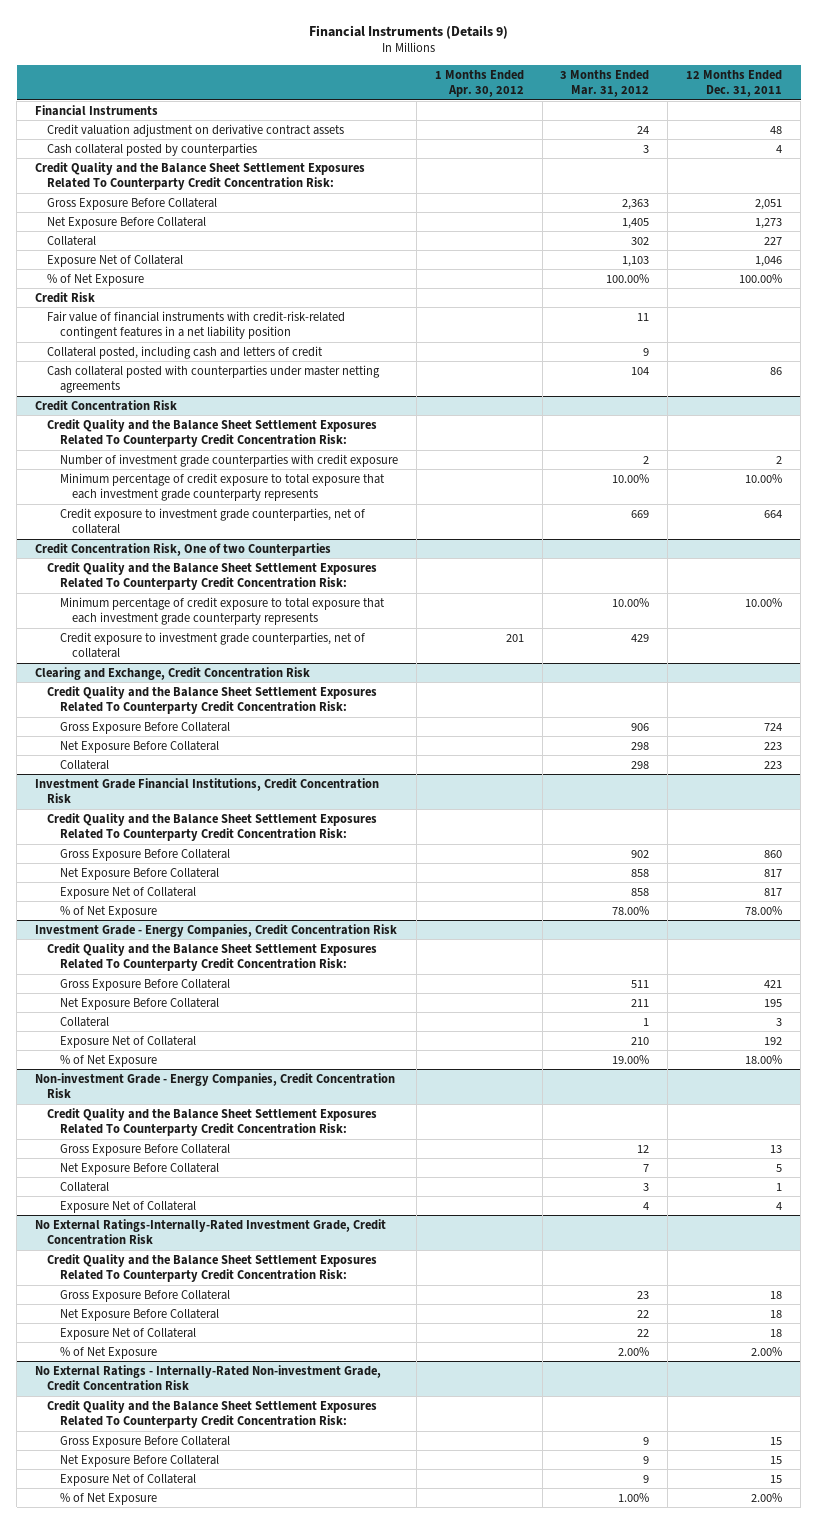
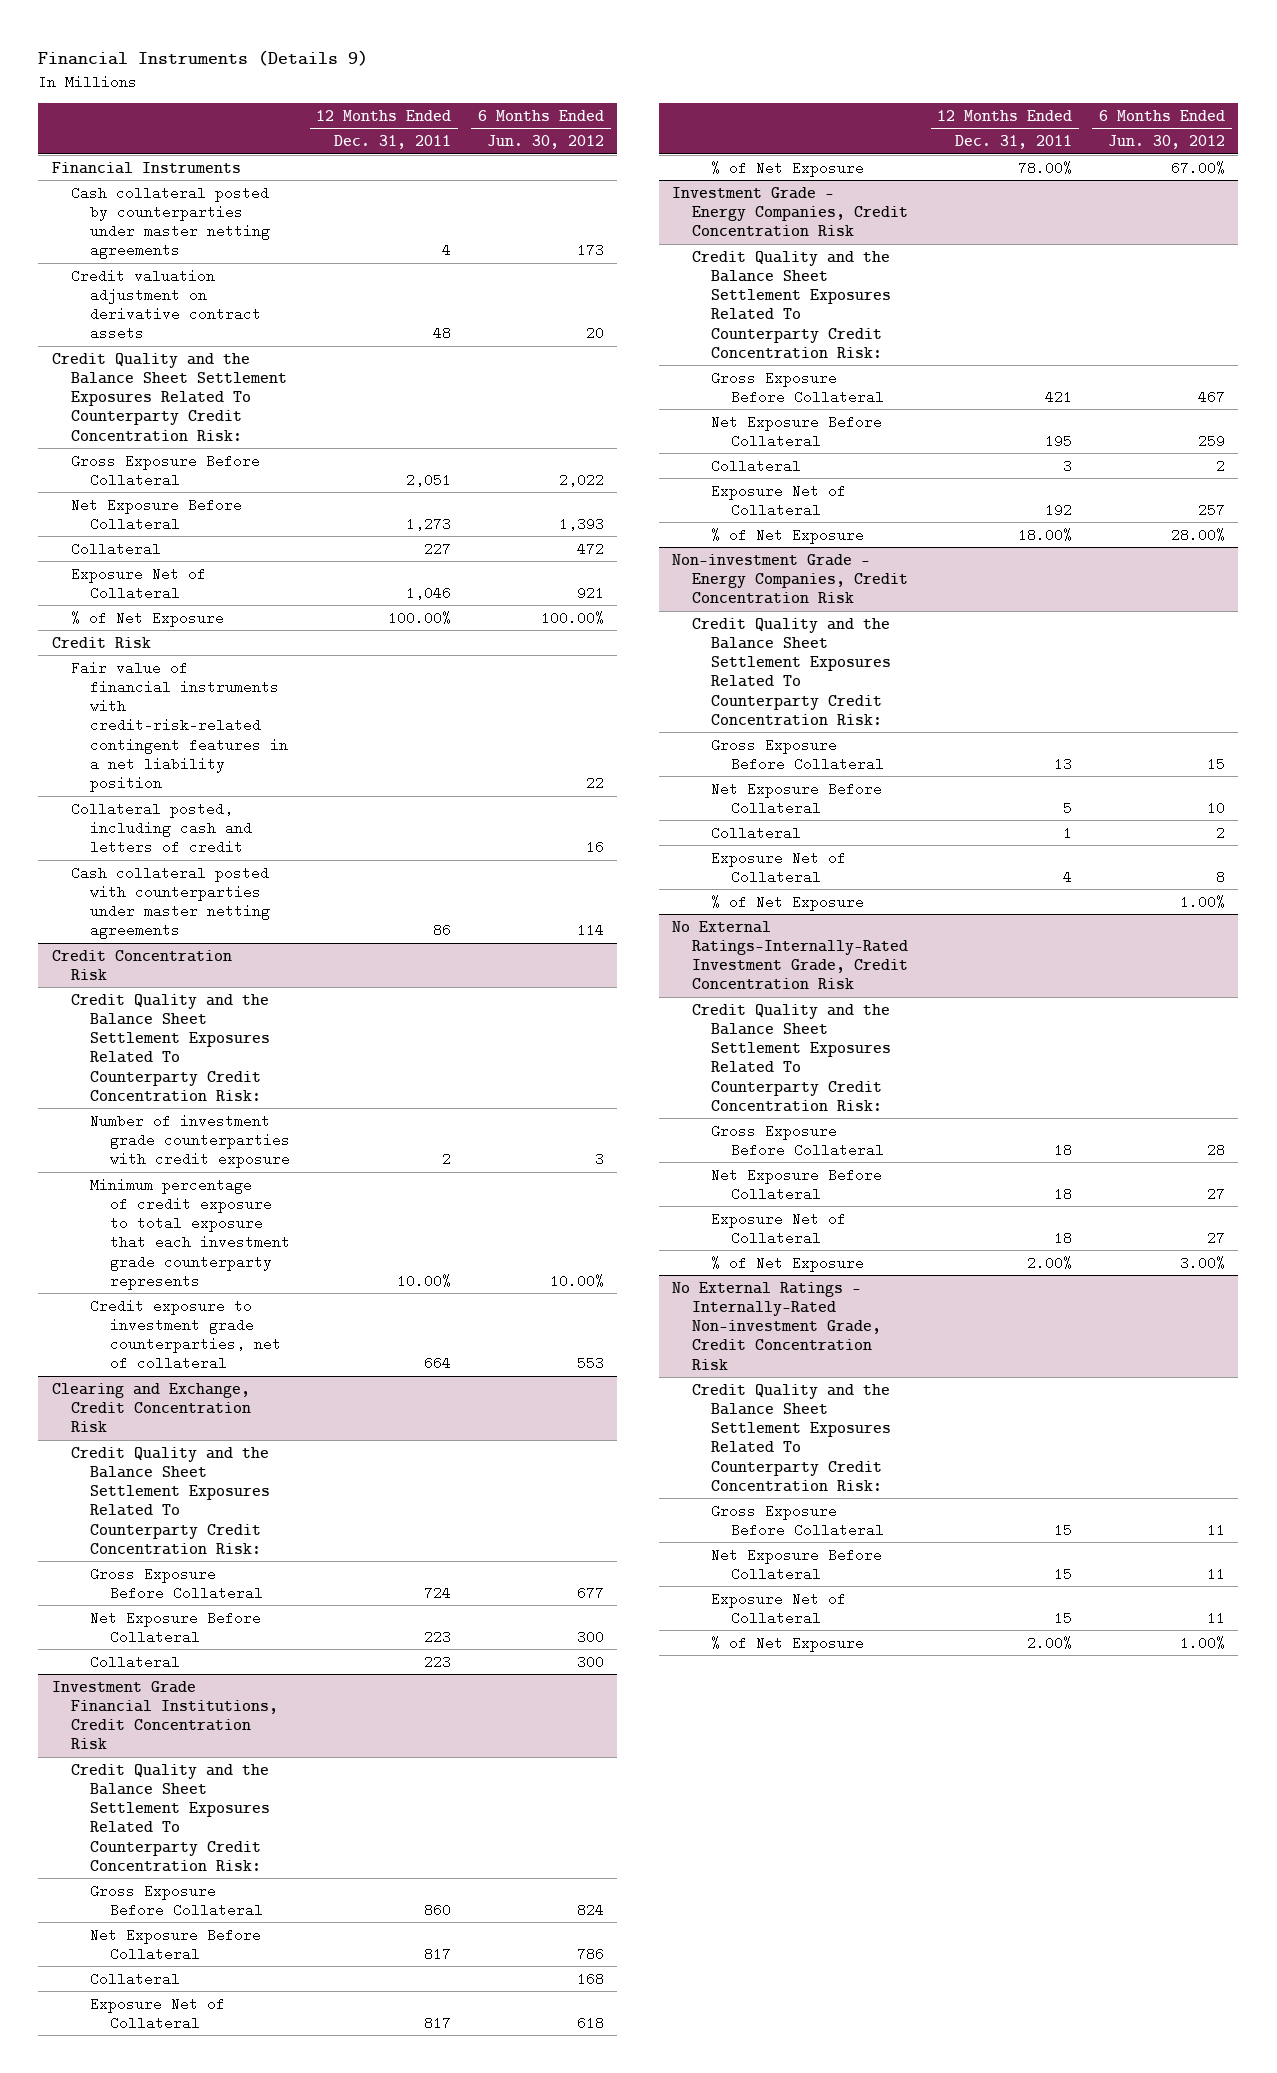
- | 1 Months Ended Apr. 30, 2012 | 3 Months Ended Mar. 31, 2012 | 12 Months Ended Dec. 31, 2011
+ | 12 Months Ended Dec. 31, 2011 | 6 Months Ended Jun. 30, 2012
+ Cash collateral posted by counterparties under master netting agreements | 4 | 173
- Cash collateral posted by counterparties | | 3 | 4
- Credit Concentration Risk, One of two Counterparties
- Credit Quality and the Balance Sheet Settlement Exposures Related To Counterparty Credit Concentration Risk:
- Minimum percentage of credit exposure to total exposure that each investment grade counterparty represents | | 10.00% | 10.00%
- Credit exposure to investment grade counterparties, net of collateral | 201 | 429 |
@ Investment Grade Financial Institutions, Credit Concentration Risk
+ Collateral | | 168
@ Non-investment Grade - Energy Companies, Credit Concentration Risk
+ % of Net Exposure | | 1.00%

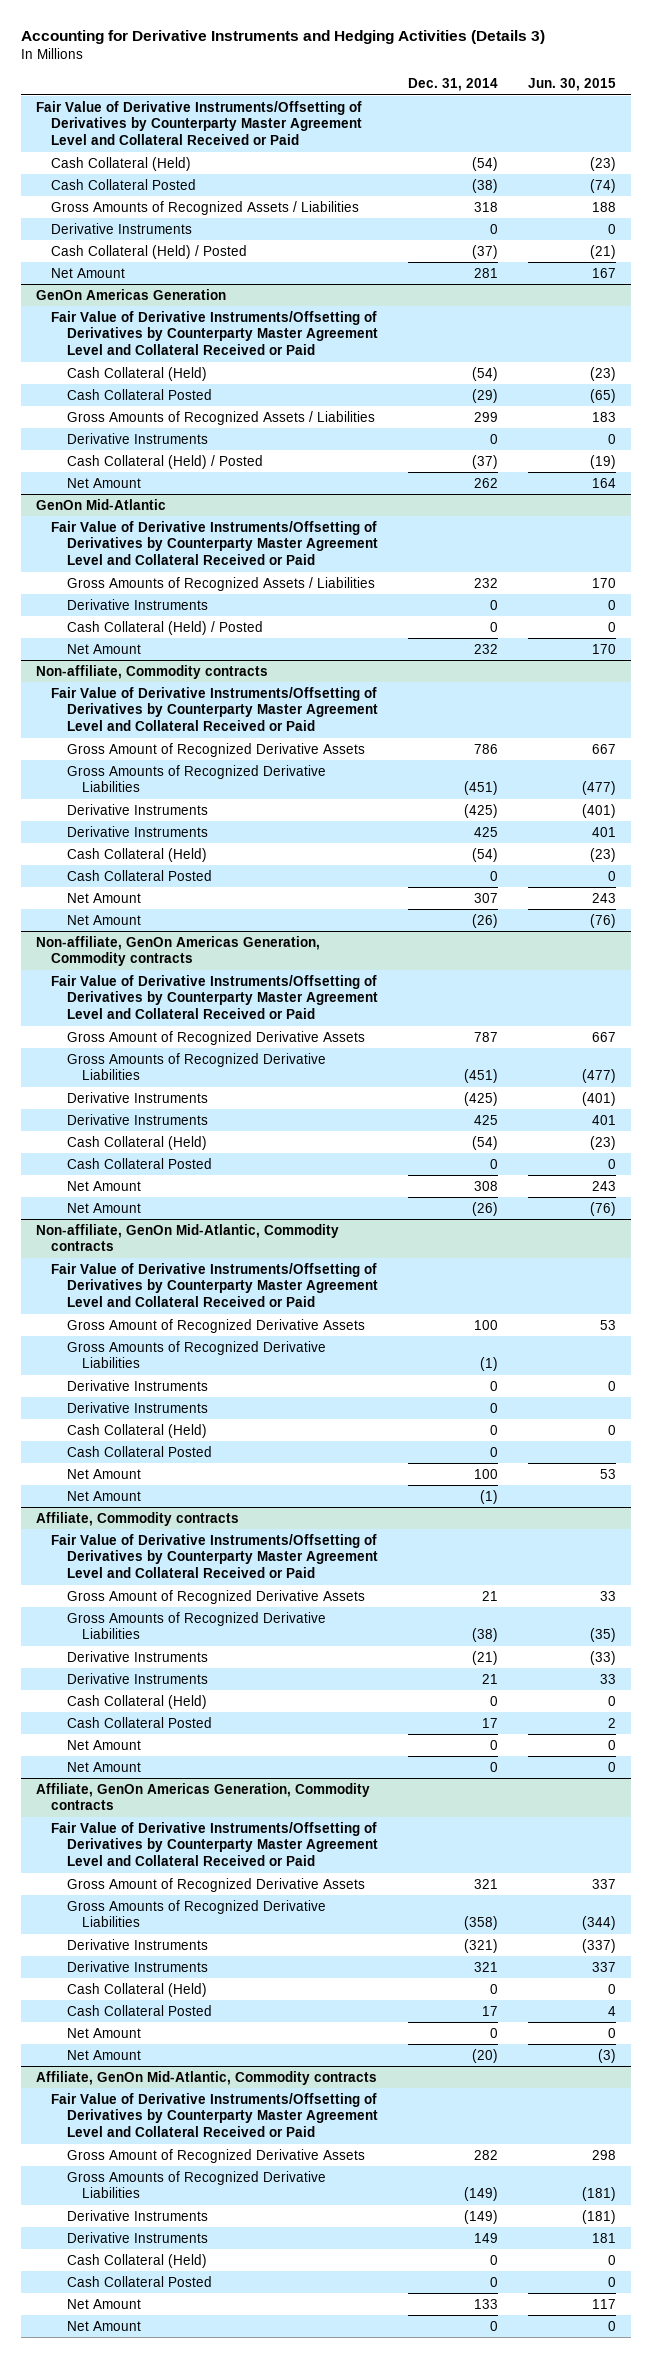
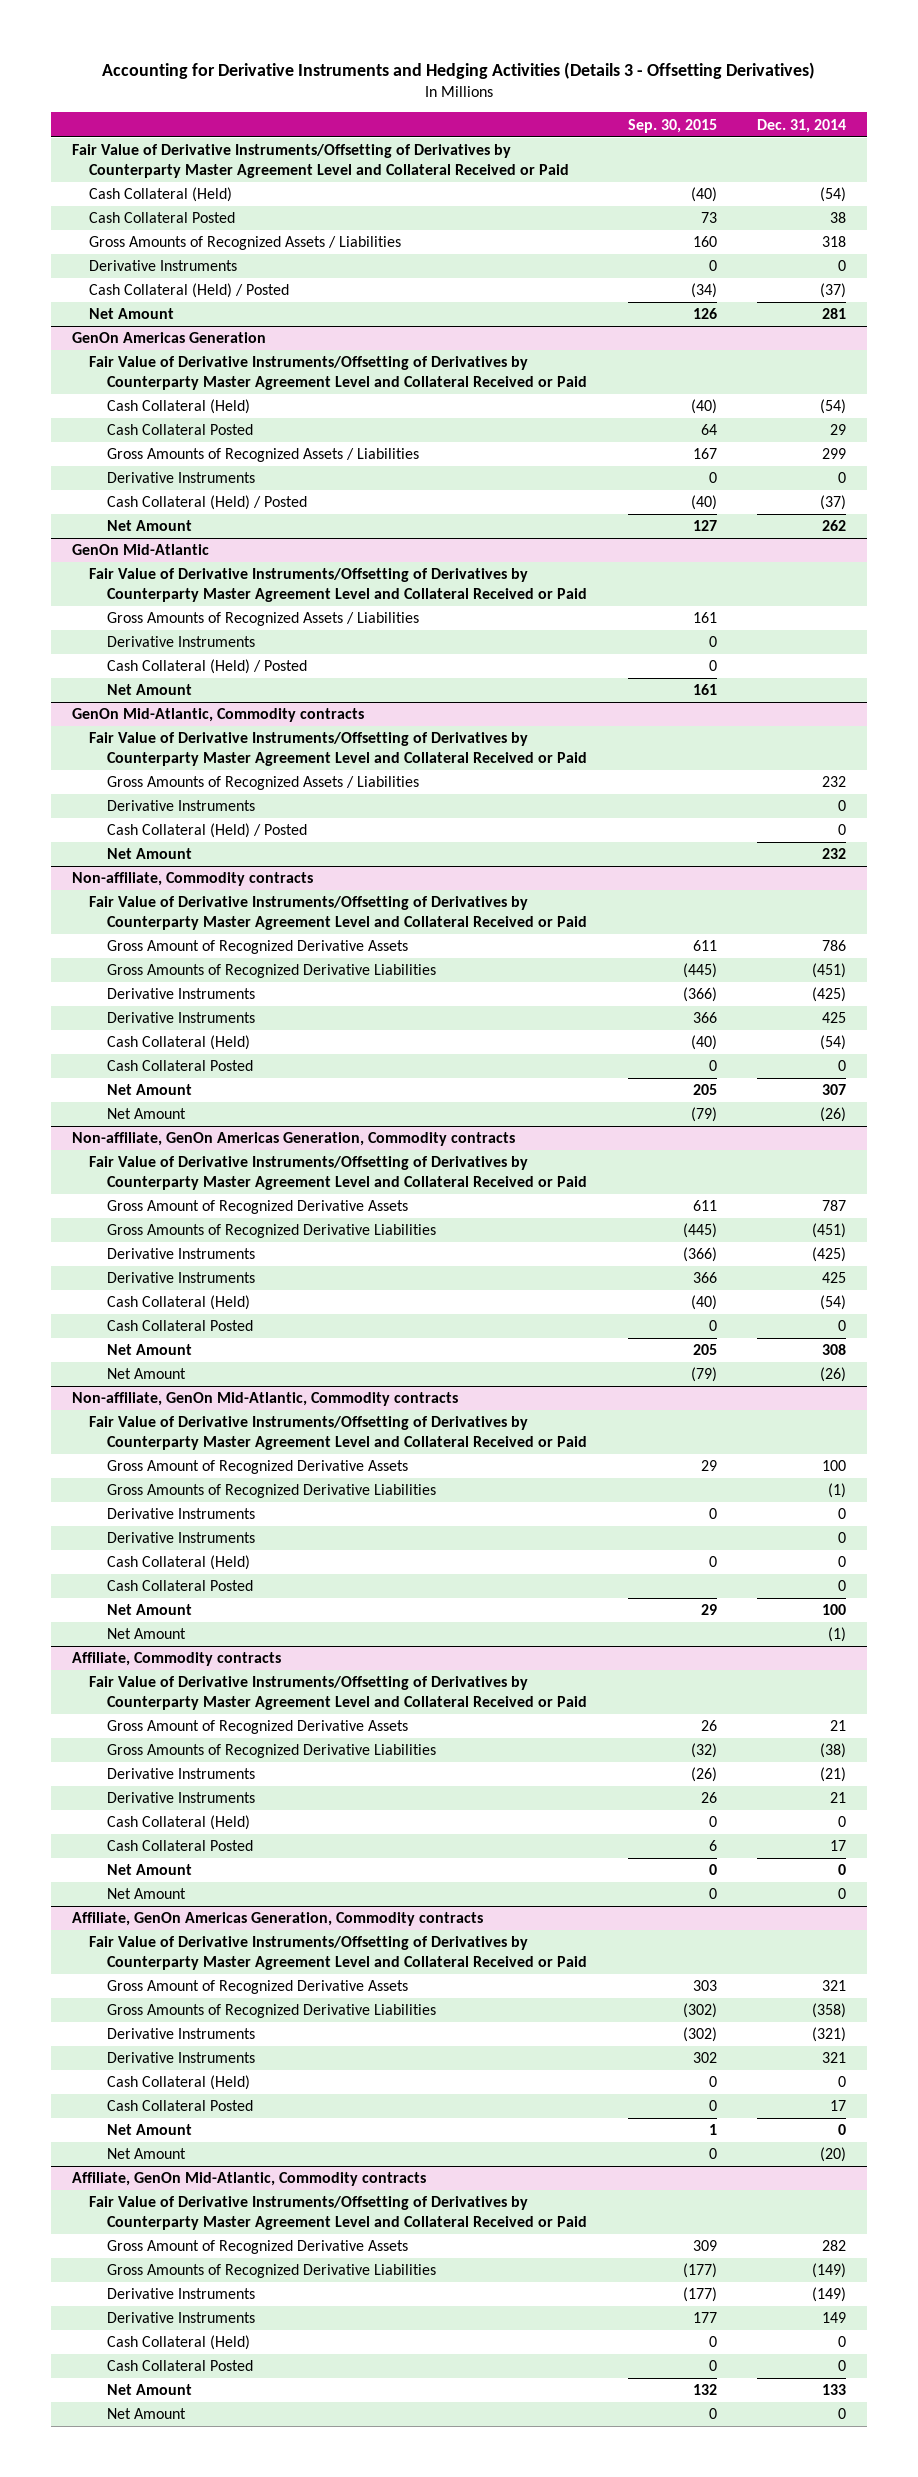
- Accounting for Derivative Instruments and Hedging Activities (Details 3)
+ Accounting for Derivative Instruments and Hedging Activities (Details 3 - Offsetting Derivatives)
- | Dec. 31, 2014 | Jun. 30, 2015
+ | Sep. 30, 2015 | Dec. 31, 2014
- Cash Collateral Posted | (38) | (74)
+ Cash Collateral Posted | 73 | 38
@ GenOn Americas Generation
- Cash Collateral Posted | (29) | (65)
+ Cash Collateral Posted | 64 | 29
@ GenOn Mid-Atlantic
+ Gross Amounts of Recognized Assets / Liabilities | 161 |
+ Derivative Instruments | 0 |
+ Cash Collateral (Held) / Posted | 0 |
+ Net Amount | 161 |
+ GenOn Mid-Atlantic, Commodity contracts
+ Fair Value of Derivative Instruments/Offsetting of Derivatives by Counterparty Master Agreement Level and Collateral Received or Paid

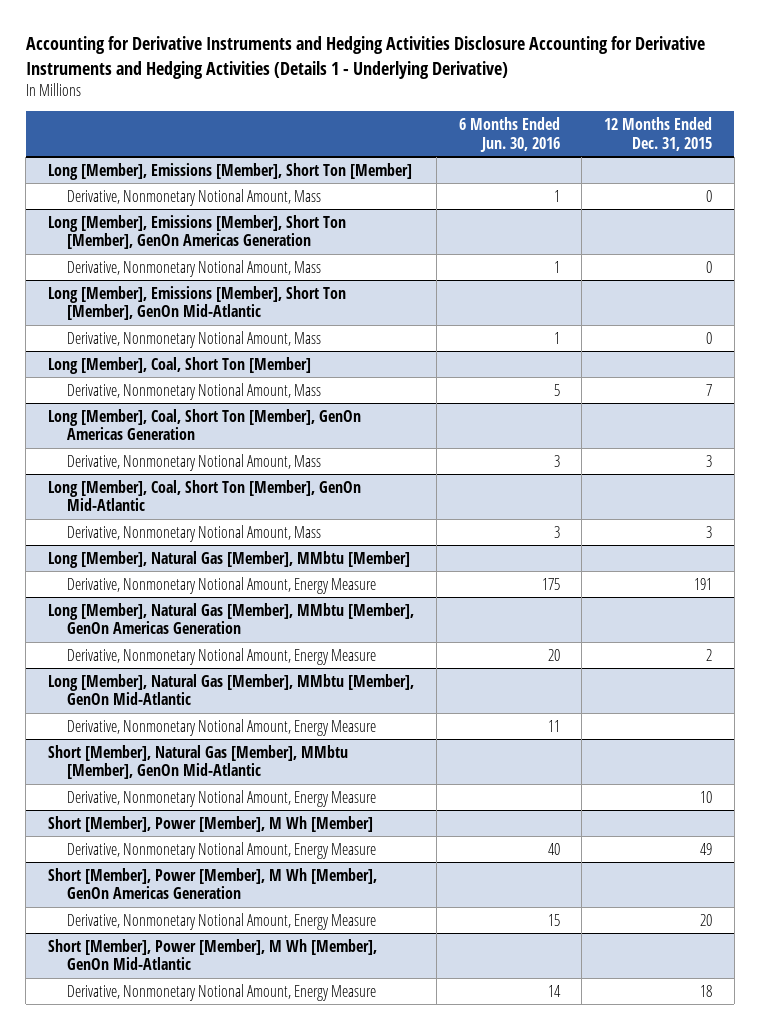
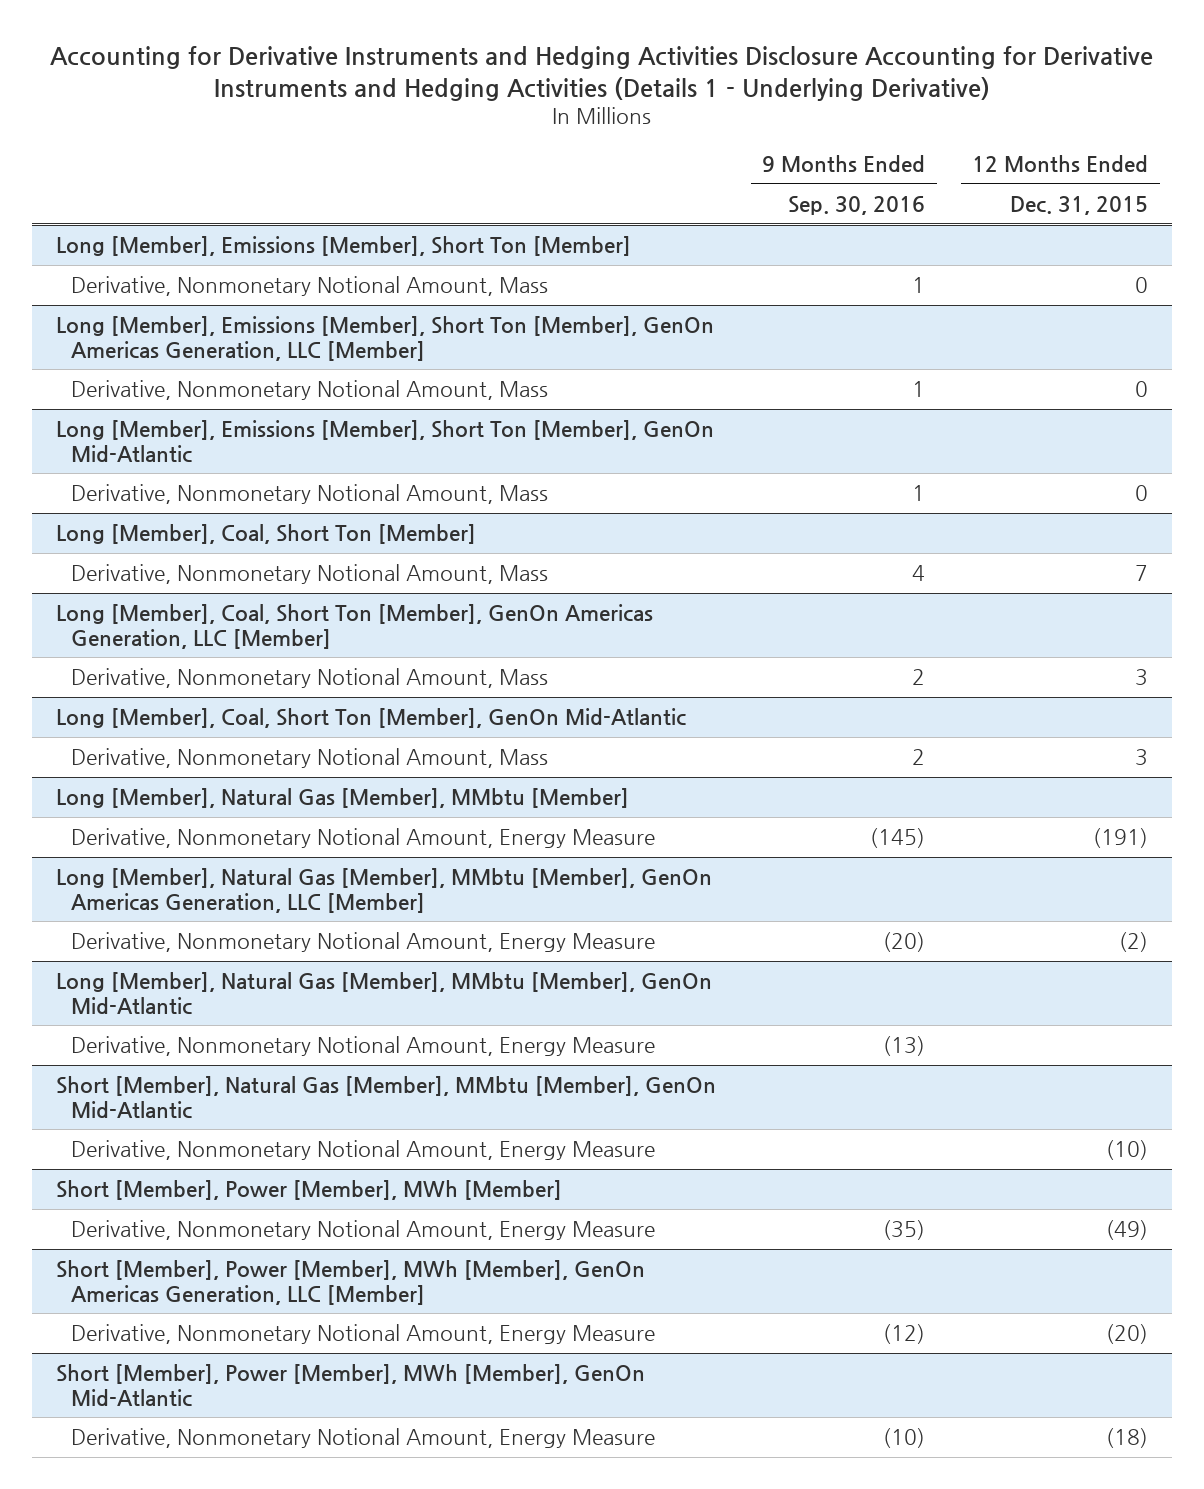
- | 6 Months Ended Jun. 30, 2016 | 12 Months Ended Dec. 31, 2015
+ | 9 Months Ended Sep. 30, 2016 | 12 Months Ended Dec. 31, 2015
- Long [Member], Emissions [Member], Short Ton [Member], GenOn Americas Generation
+ Long [Member], Emissions [Member], Short Ton [Member], GenOn Americas Generation, LLC [Member]
- Long [Member], Coal, Short Ton [Member], GenOn Americas Generation
+ Long [Member], Coal, Short Ton [Member], GenOn Americas Generation, LLC [Member]
@ Long [Member], Natural Gas [Member], MMbtu [Member]
- Derivative, Nonmonetary Notional Amount, Energy Measure | 175 | 191
- Long [Member], Natural Gas [Member], MMbtu [Member], GenOn Americas Generation
- Derivative, Nonmonetary Notional Amount, Energy Measure | 20 | 2
@ Long [Member], Natural Gas [Member], MMbtu [Member]
+ Derivative, Nonmonetary Notional Amount, Energy Measure | (145) | (191)
+ Long [Member], Natural Gas [Member], MMbtu [Member], GenOn Americas Generation, LLC [Member]
+ Derivative, Nonmonetary Notional Amount, Energy Measure | (20) | (2)
@ Short [Member], Natural Gas [Member], MMbtu [Member], GenOn Mid-Atlantic
- Derivative, Nonmonetary Notional Amount, Energy Measure | | 10
- Short [Member], Power [Member], M Wh [Member]
- Derivative, Nonmonetary Notional Amount, Energy Measure | 40 | 49
- Short [Member], Power [Member], M Wh [Member], GenOn Americas Generation
- Derivative, Nonmonetary Notional Amount, Energy Measure | 15 | 20
- Short [Member], Power [Member], M Wh [Member], GenOn Mid-Atlantic
- Derivative, Nonmonetary Notional Amount, Energy Measure | 14 | 18
@ Short [Member], Natural Gas [Member], MMbtu [Member], GenOn Mid-Atlantic
+ Derivative, Nonmonetary Notional Amount, Energy Measure | | (10)
+ Short [Member], Power [Member], MWh [Member]
+ Derivative, Nonmonetary Notional Amount, Energy Measure | (35) | (49)
+ Short [Member], Power [Member], MWh [Member], GenOn Americas Generation, LLC [Member]
+ Derivative, Nonmonetary Notional Amount, Energy Measure | (12) | (20)
+ Short [Member], Power [Member], MWh [Member], GenOn Mid-Atlantic
+ Derivative, Nonmonetary Notional Amount, Energy Measure | (10) | (18)

